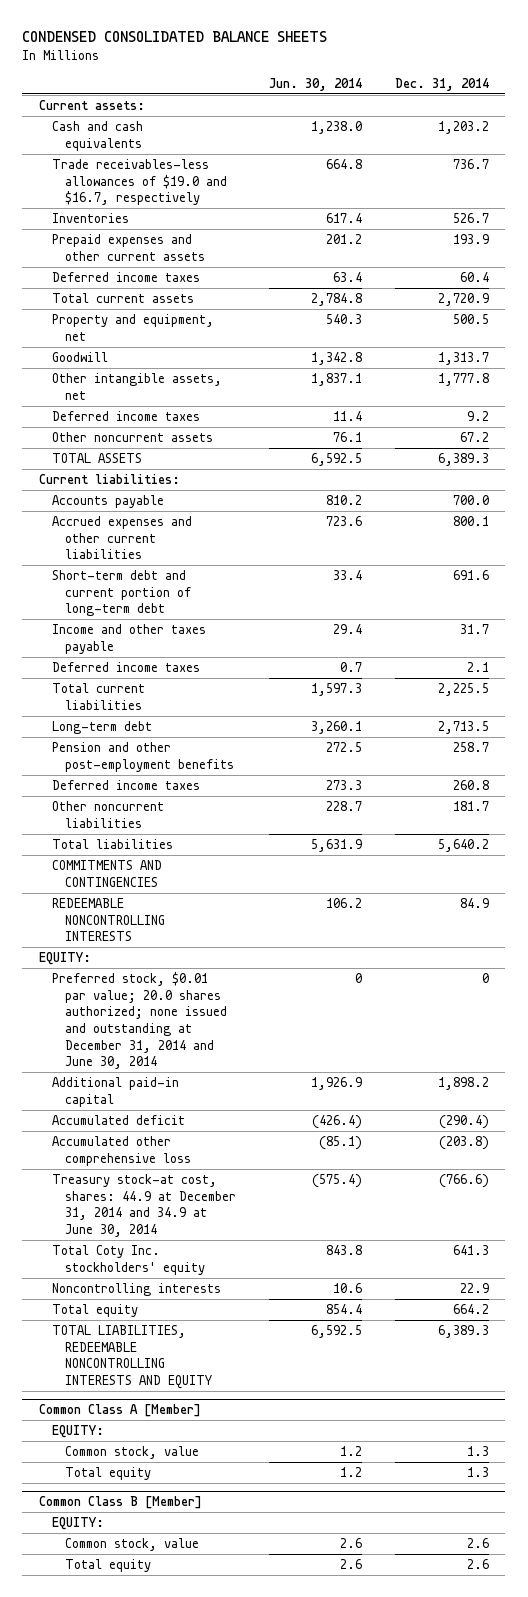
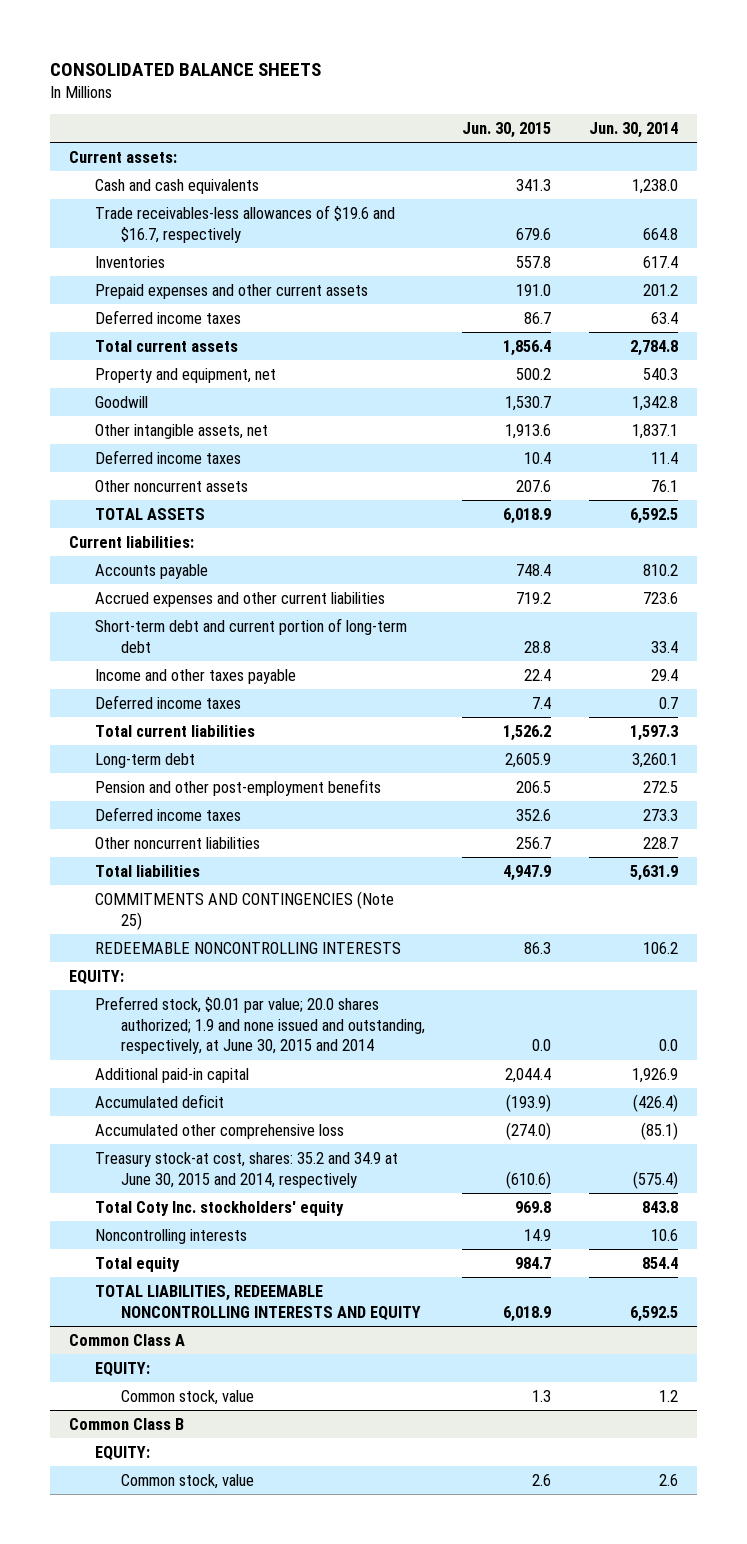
- CONDENSED CONSOLIDATED BALANCE SHEETS
+ CONSOLIDATED BALANCE SHEETS
- | Jun. 30, 2014 | Dec. 31, 2014
+ | Jun. 30, 2015 | Jun. 30, 2014
- Trade receivables-less allowances of $19.0 and $16.7, respectively | 664.8 | 736.7
+ Trade receivables-less allowances of $19.6 and $16.7, respectively | 679.6 | 664.8
- COMMITMENTS AND CONTINGENCIES
+ COMMITMENTS AND CONTINGENCIES (Note 25)
- Preferred stock, $0.01 par value; 20.0 shares authorized; none issued and outstanding at December 31, 2014 and June 30, 2014 | 0 | 0
+ Preferred stock, $0.01 par value; 20.0 shares authorized; 1.9 and none issued and outstanding, respectively, at June 30, 2015 and 2014 | 0.0 | 0.0
- Treasury stock-at cost, shares: 44.9 at December 31, 2014 and 34.9 at June 30, 2014 | (575.4) | (766.6)
+ Treasury stock-at cost, shares: 35.2 and 34.9 at June 30, 2015 and 2014, respectively | (610.6) | (575.4)
- Common Class A [Member]
+ Common Class A
- Total equity | 1.2 | 1.3
- Common Class B [Member]
+ Common Class B
- Total equity | 2.6 | 2.6

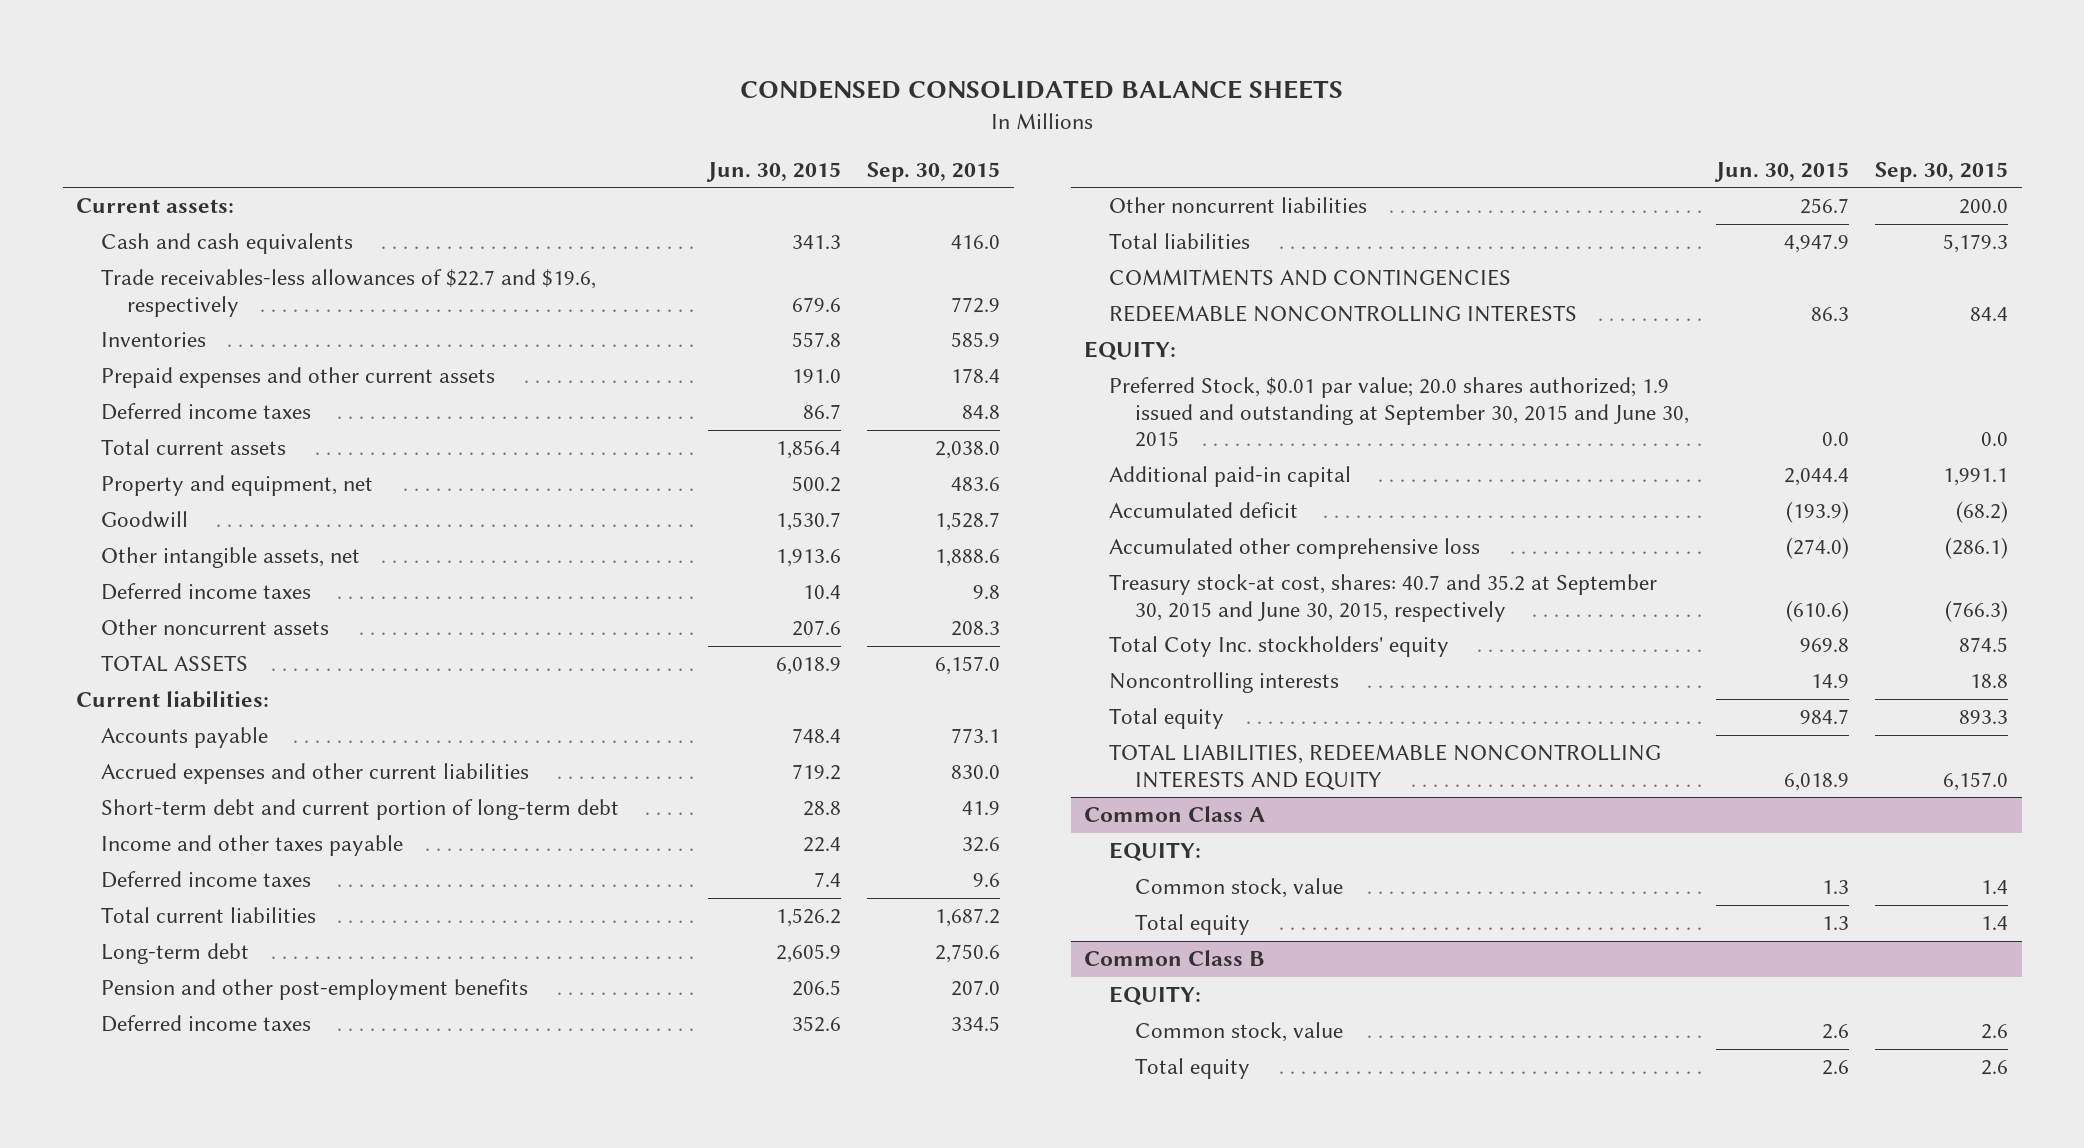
- CONSOLIDATED BALANCE SHEETS
+ CONDENSED CONSOLIDATED BALANCE SHEETS
- | Jun. 30, 2015 | Jun. 30, 2014
+ | Jun. 30, 2015 | Sep. 30, 2015
- Trade receivables-less allowances of $19.6 and $16.7, respectively | 679.6 | 664.8
+ Trade receivables-less allowances of $22.7 and $19.6, respectively | 679.6 | 772.9
- COMMITMENTS AND CONTINGENCIES (Note 25)
+ COMMITMENTS AND CONTINGENCIES
- Preferred stock, $0.01 par value; 20.0 shares authorized; 1.9 and none issued and outstanding, respectively, at June 30, 2015 and 2014 | 0.0 | 0.0
+ Preferred Stock, $0.01 par value; 20.0 shares authorized; 1.9 issued and outstanding at September 30, 2015 and June 30, 2015 | 0.0 | 0.0
- Treasury stock-at cost, shares: 35.2 and 34.9 at June 30, 2015 and 2014, respectively | (610.6) | (575.4)
+ Treasury stock-at cost, shares: 40.7 and 35.2 at September 30, 2015 and June 30, 2015, respectively | (610.6) | (766.3)
@ Common Class A
+ Total equity | 1.3 | 1.4
@ Common Class B
+ Total equity | 2.6 | 2.6

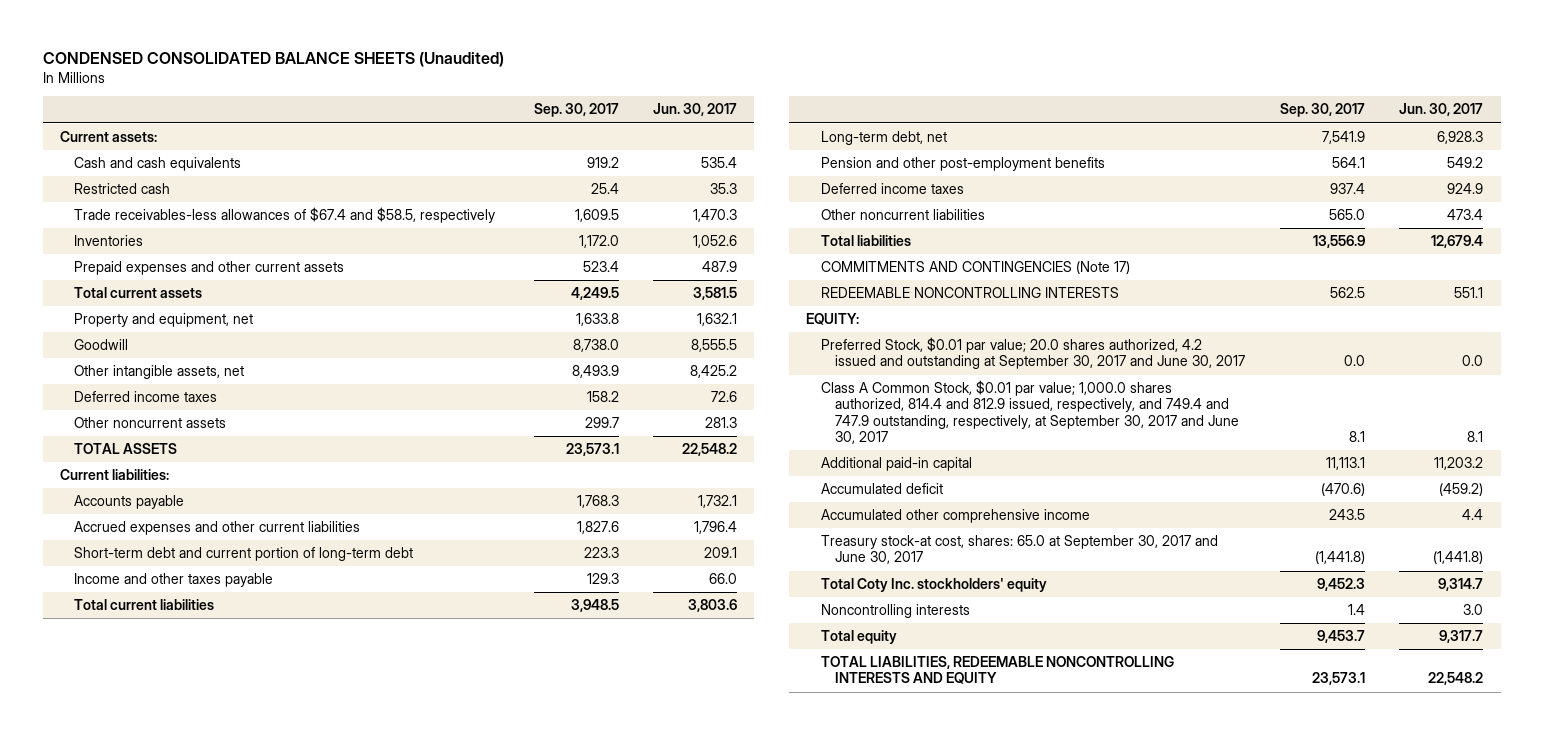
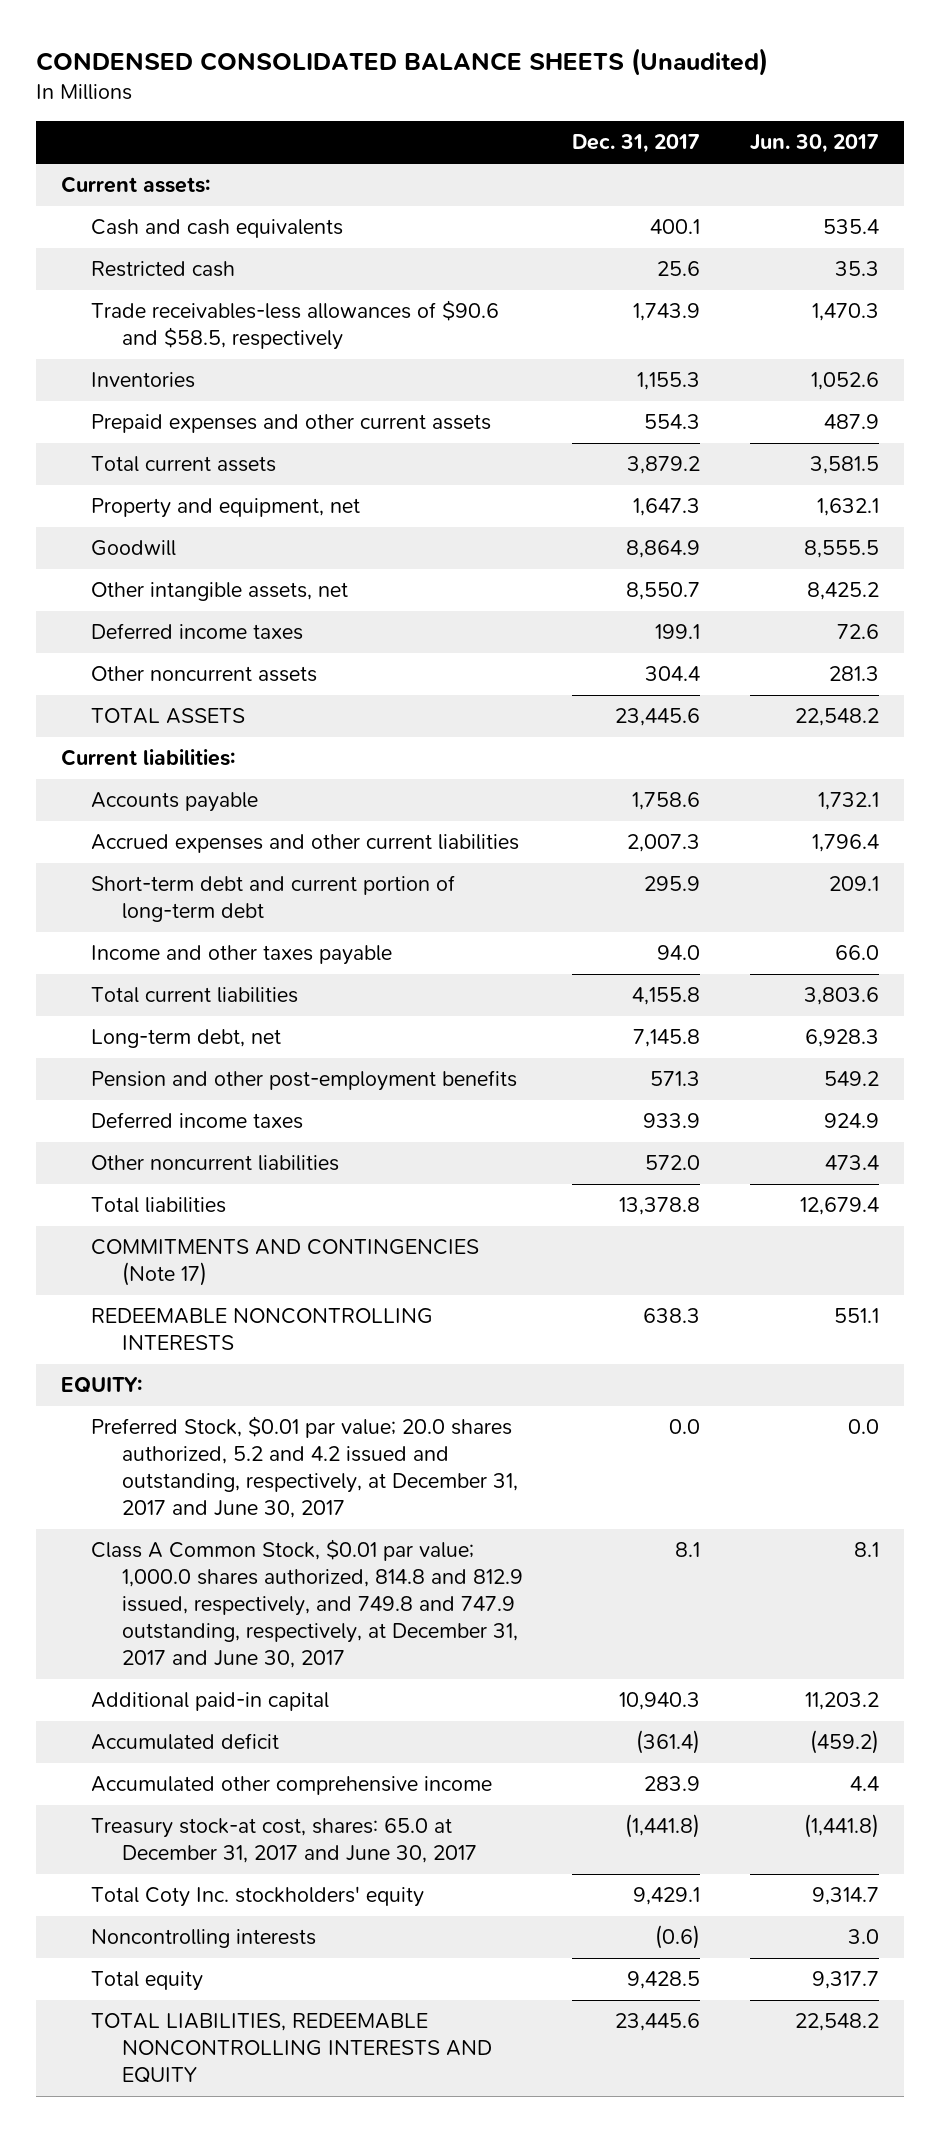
- | Sep. 30, 2017 | Jun. 30, 2017
+ | Dec. 31, 2017 | Jun. 30, 2017
- Trade receivables-less allowances of $67.4 and $58.5, respectively | 1,609.5 | 1,470.3
+ Trade receivables-less allowances of $90.6 and $58.5, respectively | 1,743.9 | 1,470.3
- Preferred Stock, $0.01 par value; 20.0 shares authorized, 4.2 issued and outstanding at September 30, 2017 and June 30, 2017 | 0.0 | 0.0
- Class A Common Stock, $0.01 par value; 1,000.0 shares authorized, 814.4 and 812.9 issued, respectively, and 749.4 and 747.9 outstanding, respectively, at September 30, 2017 and June 30, 2017 | 8.1 | 8.1
+ Preferred Stock, $0.01 par value; 20.0 shares authorized, 5.2 and 4.2 issued and outstanding, respectively, at December 31, 2017 and June 30, 2017 | 0.0 | 0.0
+ Class A Common Stock, $0.01 par value; 1,000.0 shares authorized, 814.8 and 812.9 issued, respectively, and 749.8 and 747.9 outstanding, respectively, at December 31, 2017 and June 30, 2017 | 8.1 | 8.1
- Treasury stock-at cost, shares: 65.0 at September 30, 2017 and June 30, 2017 | (1,441.8) | (1,441.8)
+ Treasury stock-at cost, shares: 65.0 at December 31, 2017 and June 30, 2017 | (1,441.8) | (1,441.8)

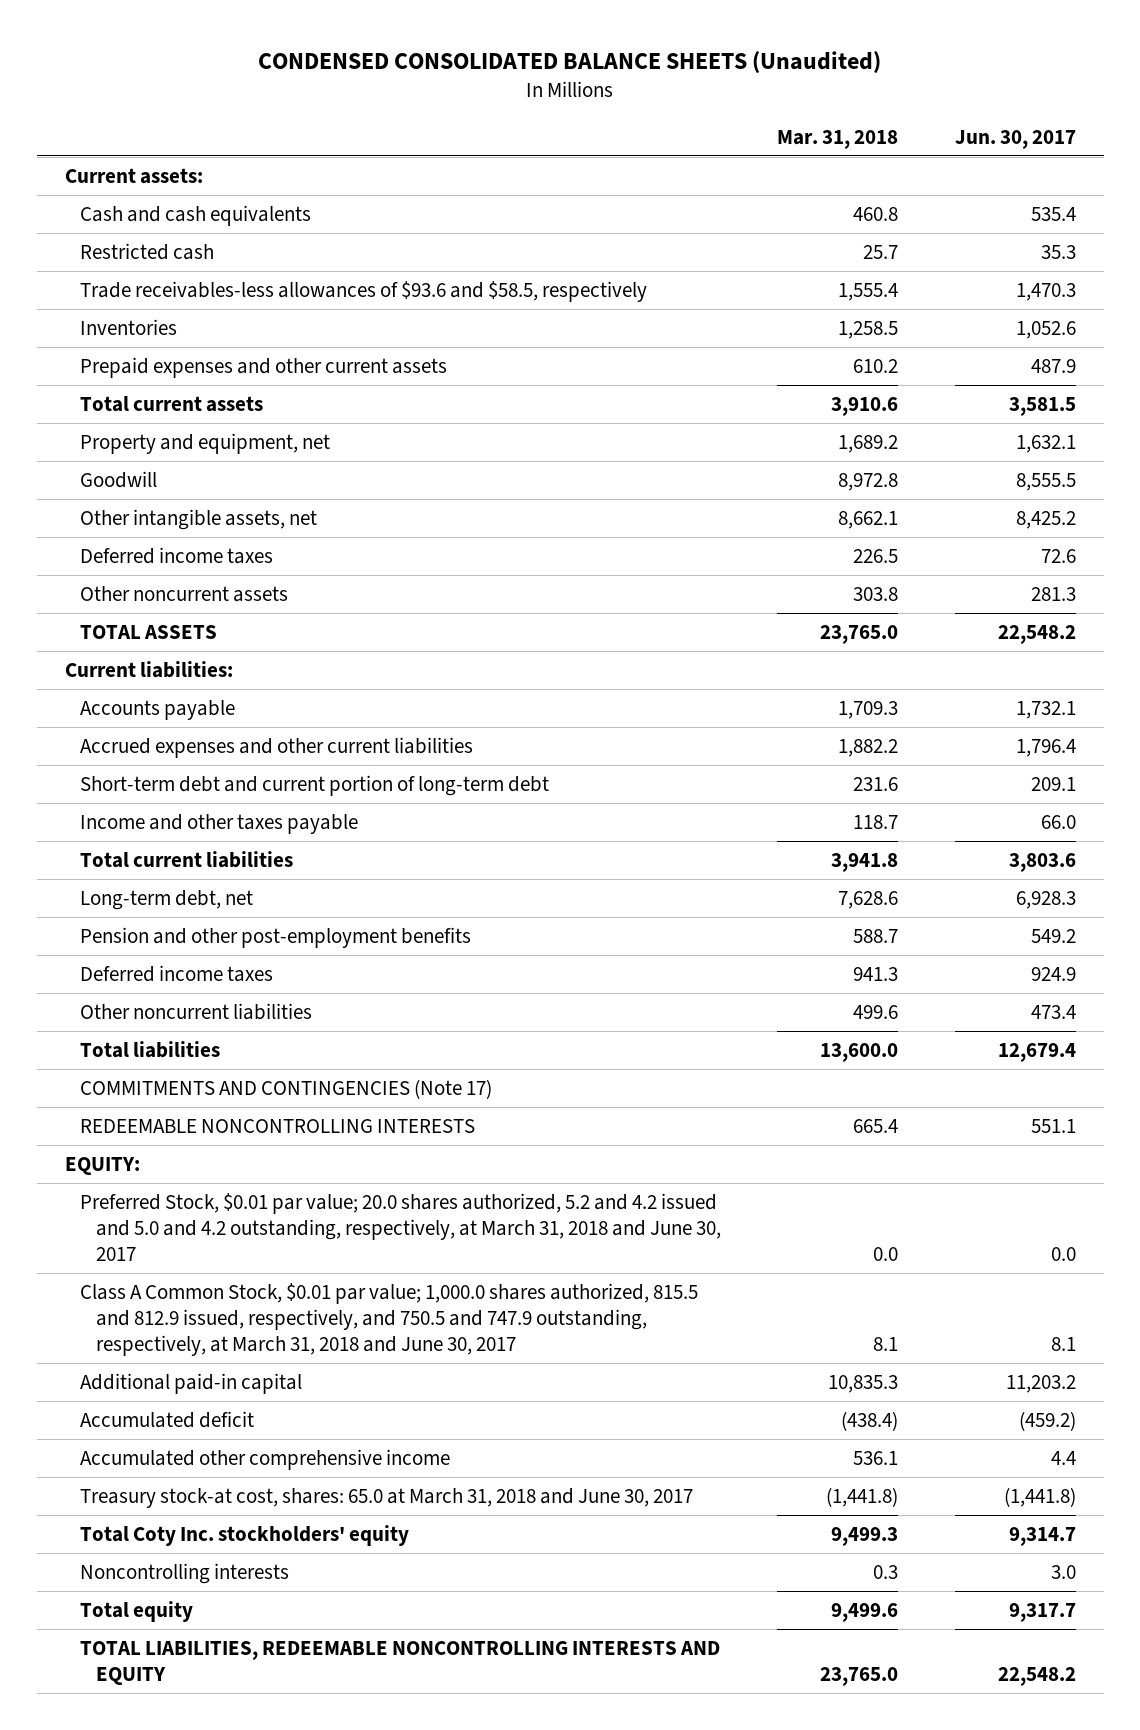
- | Dec. 31, 2017 | Jun. 30, 2017
+ | Mar. 31, 2018 | Jun. 30, 2017
- Trade receivables-less allowances of $90.6 and $58.5, respectively | 1,743.9 | 1,470.3
+ Trade receivables-less allowances of $93.6 and $58.5, respectively | 1,555.4 | 1,470.3
- Preferred Stock, $0.01 par value; 20.0 shares authorized, 5.2 and 4.2 issued and outstanding, respectively, at December 31, 2017 and June 30, 2017 | 0.0 | 0.0
- Class A Common Stock, $0.01 par value; 1,000.0 shares authorized, 814.8 and 812.9 issued, respectively, and 749.8 and 747.9 outstanding, respectively, at December 31, 2017 and June 30, 2017 | 8.1 | 8.1
+ Preferred Stock, $0.01 par value; 20.0 shares authorized, 5.2 and 4.2 issued and 5.0 and 4.2 outstanding, respectively, at March 31, 2018 and June 30, 2017 | 0.0 | 0.0
+ Class A Common Stock, $0.01 par value; 1,000.0 shares authorized, 815.5 and 812.9 issued, respectively, and 750.5 and 747.9 outstanding, respectively, at March 31, 2018 and June 30, 2017 | 8.1 | 8.1
- Treasury stock-at cost, shares: 65.0 at December 31, 2017 and June 30, 2017 | (1,441.8) | (1,441.8)
+ Treasury stock-at cost, shares: 65.0 at March 31, 2018 and June 30, 2017 | (1,441.8) | (1,441.8)

